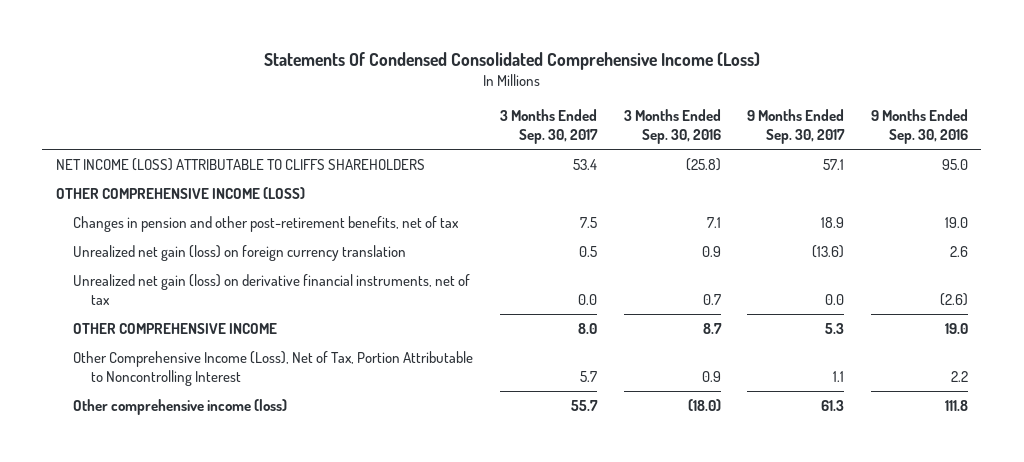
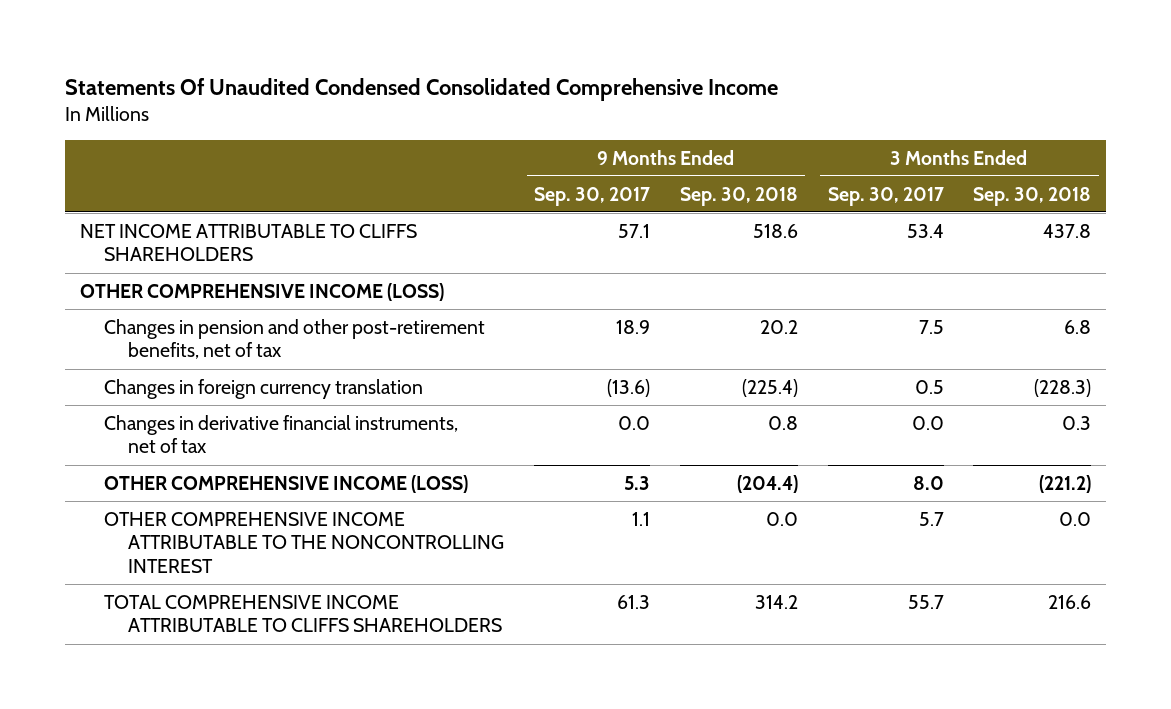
- Statements Of Condensed Consolidated Comprehensive Income (Loss)
+ Statements Of Unaudited Condensed Consolidated Comprehensive Income
- | 3 Months Ended Sep. 30, 2017 | 3 Months Ended Sep. 30, 2016 | 9 Months Ended Sep. 30, 2017 | 9 Months Ended Sep. 30, 2016
+ | 9 Months Ended Sep. 30, 2017 | 9 Months Ended Sep. 30, 2018 | 3 Months Ended Sep. 30, 2017 | 3 Months Ended Sep. 30, 2018
- NET INCOME (LOSS) ATTRIBUTABLE TO CLIFFS SHAREHOLDERS | 53.4 | (25.8) | 57.1 | 95.0
+ NET INCOME ATTRIBUTABLE TO CLIFFS SHAREHOLDERS | 57.1 | 518.6 | 53.4 | 437.8
- Unrealized net gain (loss) on foreign currency translation | 0.5 | 0.9 | (13.6) | 2.6
- Unrealized net gain (loss) on derivative financial instruments, net of tax | 0.0 | 0.7 | 0.0 | (2.6)
- OTHER COMPREHENSIVE INCOME | 8.0 | 8.7 | 5.3 | 19.0
- Other Comprehensive Income (Loss), Net of Tax, Portion Attributable to Noncontrolling Interest | 5.7 | 0.9 | 1.1 | 2.2
- Other comprehensive income (loss) | 55.7 | (18.0) | 61.3 | 111.8
+ Changes in foreign currency translation | (13.6) | (225.4) | 0.5 | (228.3)
+ Changes in derivative financial instruments, net of tax | 0.0 | 0.8 | 0.0 | 0.3
+ OTHER COMPREHENSIVE INCOME (LOSS) | 5.3 | (204.4) | 8.0 | (221.2)
+ OTHER COMPREHENSIVE INCOME ATTRIBUTABLE TO THE NONCONTROLLING INTEREST | 1.1 | 0.0 | 5.7 | 0.0
+ TOTAL COMPREHENSIVE INCOME ATTRIBUTABLE TO CLIFFS SHAREHOLDERS | 61.3 | 314.2 | 55.7 | 216.6

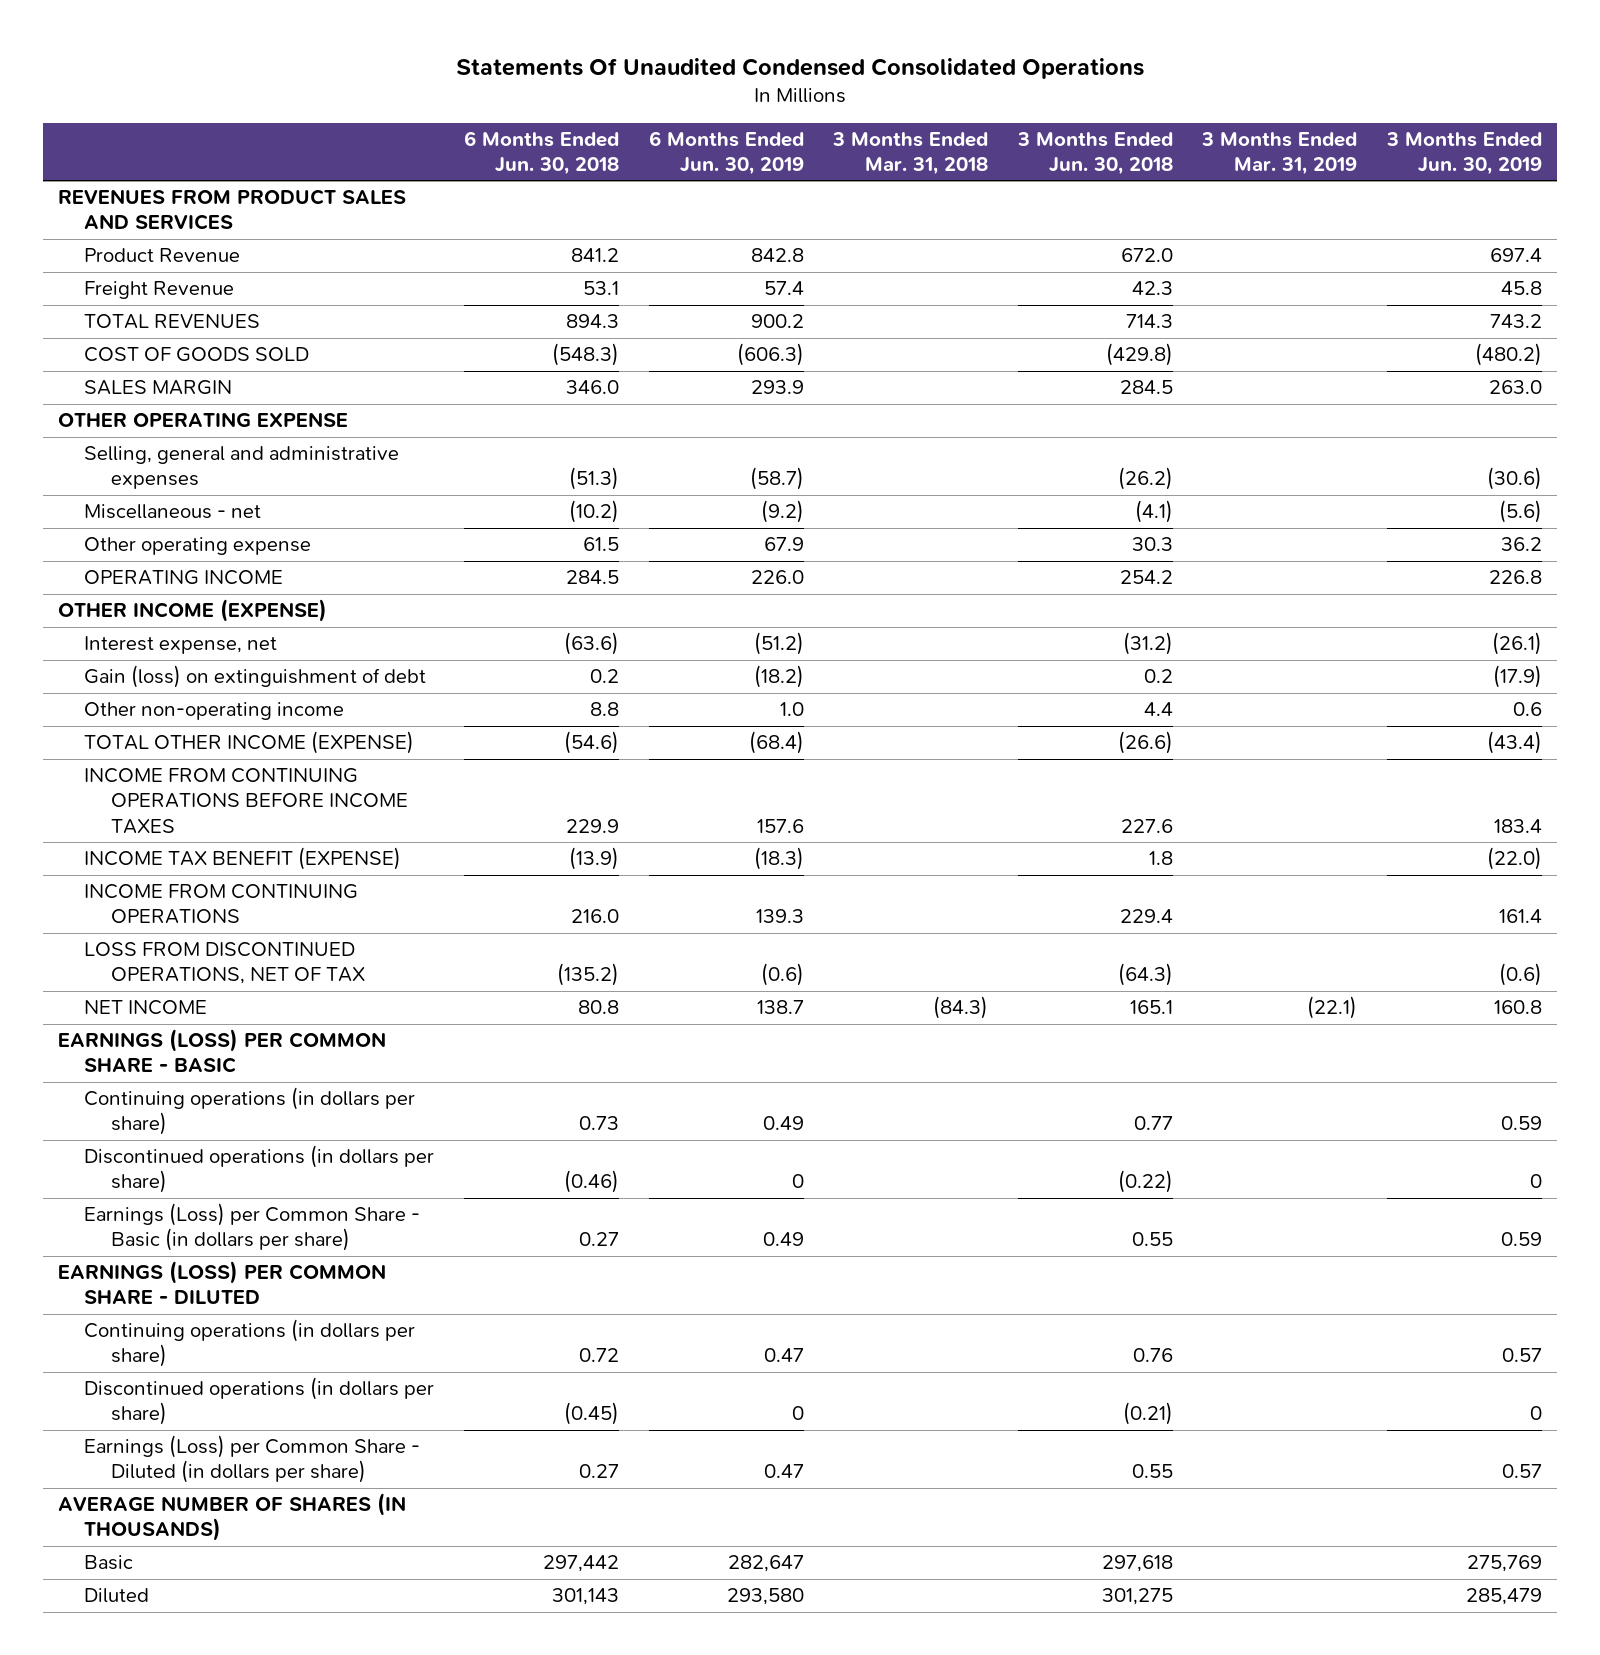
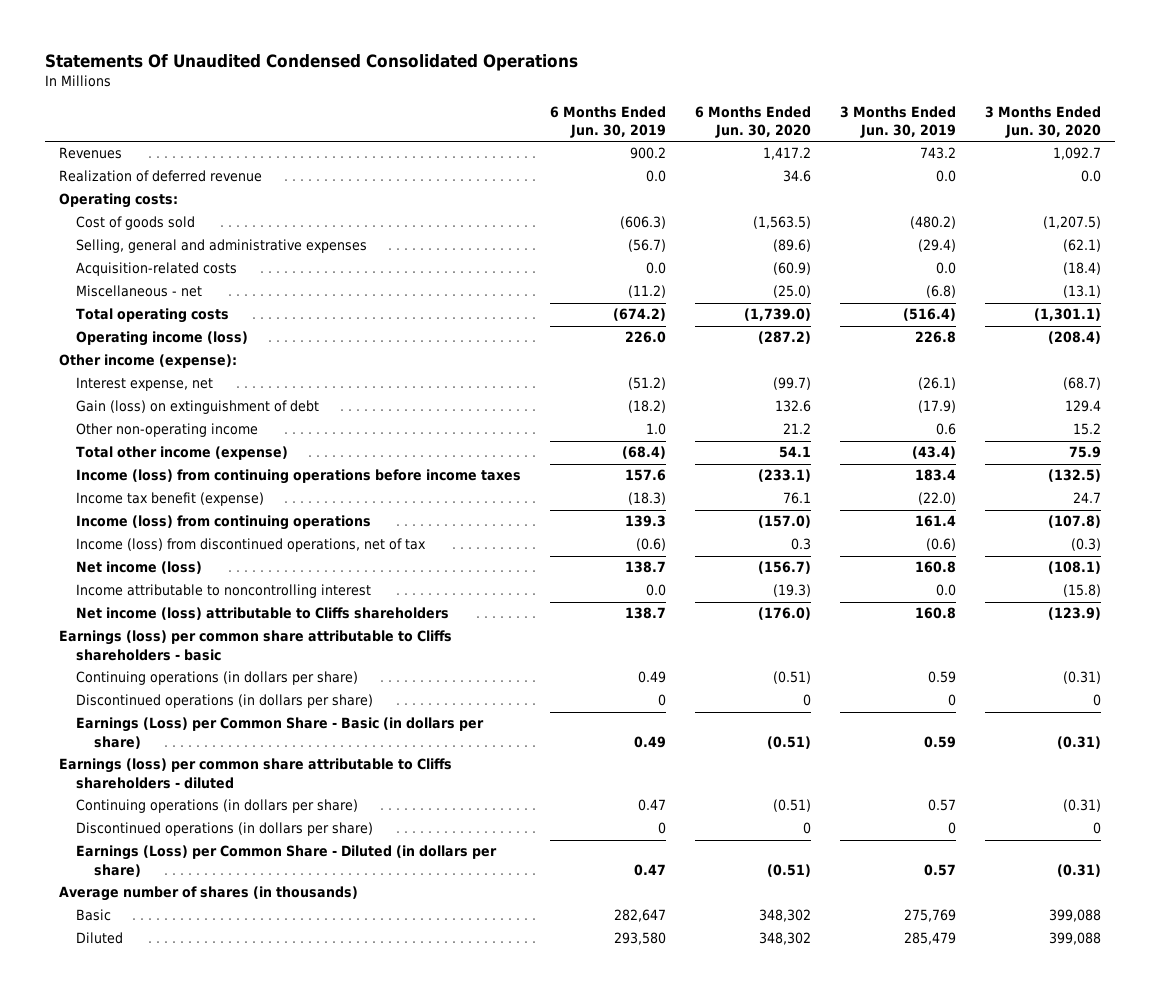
- | 6 Months Ended Jun. 30, 2018 | 6 Months Ended Jun. 30, 2019 | 3 Months Ended Mar. 31, 2018 | 3 Months Ended Jun. 30, 2018 | 3 Months Ended Mar. 31, 2019 | 3 Months Ended Jun. 30, 2019
+ | 6 Months Ended Jun. 30, 2019 | 6 Months Ended Jun. 30, 2020 | 3 Months Ended Jun. 30, 2019 | 3 Months Ended Jun. 30, 2020
- REVENUES FROM PRODUCT SALES AND SERVICES
- Product Revenue | 841.2 | 842.8 | | 672.0 | | 697.4
- Freight Revenue | 53.1 | 57.4 | | 42.3 | | 45.8
- TOTAL REVENUES | 894.3 | 900.2 | | 714.3 | | 743.2
- COST OF GOODS SOLD | (548.3) | (606.3) | | (429.8) | | (480.2)
- SALES MARGIN | 346.0 | 293.9 | | 284.5 | | 263.0
- OTHER OPERATING EXPENSE
- Selling, general and administrative expenses | (51.3) | (58.7) | | (26.2) | | (30.6)
- Miscellaneous - net | (10.2) | (9.2) | | (4.1) | | (5.6)
- Other operating expense | 61.5 | 67.9 | | 30.3 | | 36.2
- OPERATING INCOME | 284.5 | 226.0 | | 254.2 | | 226.8
- OTHER INCOME (EXPENSE)
+ Revenues | 900.2 | 1,417.2 | 743.2 | 1,092.7
+ Realization of deferred revenue | 0.0 | 34.6 | 0.0 | 0.0
+ Operating costs:
+ Cost of goods sold | (606.3) | (1,563.5) | (480.2) | (1,207.5)
+ Selling, general and administrative expenses | (56.7) | (89.6) | (29.4) | (62.1)
+ Acquisition-related costs | 0.0 | (60.9) | 0.0 | (18.4)
+ Miscellaneous - net | (11.2) | (25.0) | (6.8) | (13.1)
+ Total operating costs | (674.2) | (1,739.0) | (516.4) | (1,301.1)
+ Operating income (loss) | 226.0 | (287.2) | 226.8 | (208.4)
+ Other income (expense):
- TOTAL OTHER INCOME (EXPENSE) | (54.6) | (68.4) | | (26.6) | | (43.4)
- INCOME FROM CONTINUING OPERATIONS BEFORE INCOME TAXES | 229.9 | 157.6 | | 227.6 | | 183.4
- INCOME TAX BENEFIT (EXPENSE) | (13.9) | (18.3) | | 1.8 | | (22.0)
- INCOME FROM CONTINUING OPERATIONS | 216.0 | 139.3 | | 229.4 | | 161.4
- LOSS FROM DISCONTINUED OPERATIONS, NET OF TAX | (135.2) | (0.6) | | (64.3) | | (0.6)
- NET INCOME | 80.8 | 138.7 | (84.3) | 165.1 | (22.1) | 160.8
- EARNINGS (LOSS) PER COMMON SHARE - BASIC
+ Total other income (expense) | (68.4) | 54.1 | (43.4) | 75.9
+ Income (loss) from continuing operations before income taxes | 157.6 | (233.1) | 183.4 | (132.5)
+ Income tax benefit (expense) | (18.3) | 76.1 | (22.0) | 24.7
+ Income (loss) from continuing operations | 139.3 | (157.0) | 161.4 | (107.8)
+ Income (loss) from discontinued operations, net of tax | (0.6) | 0.3 | (0.6) | (0.3)
+ Net income (loss) | 138.7 | (156.7) | 160.8 | (108.1)
+ Income attributable to noncontrolling interest | 0.0 | (19.3) | 0.0 | (15.8)
+ Net income (loss) attributable to Cliffs shareholders | 138.7 | (176.0) | 160.8 | (123.9)
+ Earnings (loss) per common share attributable to Cliffs shareholders - basic
- EARNINGS (LOSS) PER COMMON SHARE - DILUTED
+ Earnings (loss) per common share attributable to Cliffs shareholders - diluted
- AVERAGE NUMBER OF SHARES (IN THOUSANDS)
+ Average number of shares (in thousands)

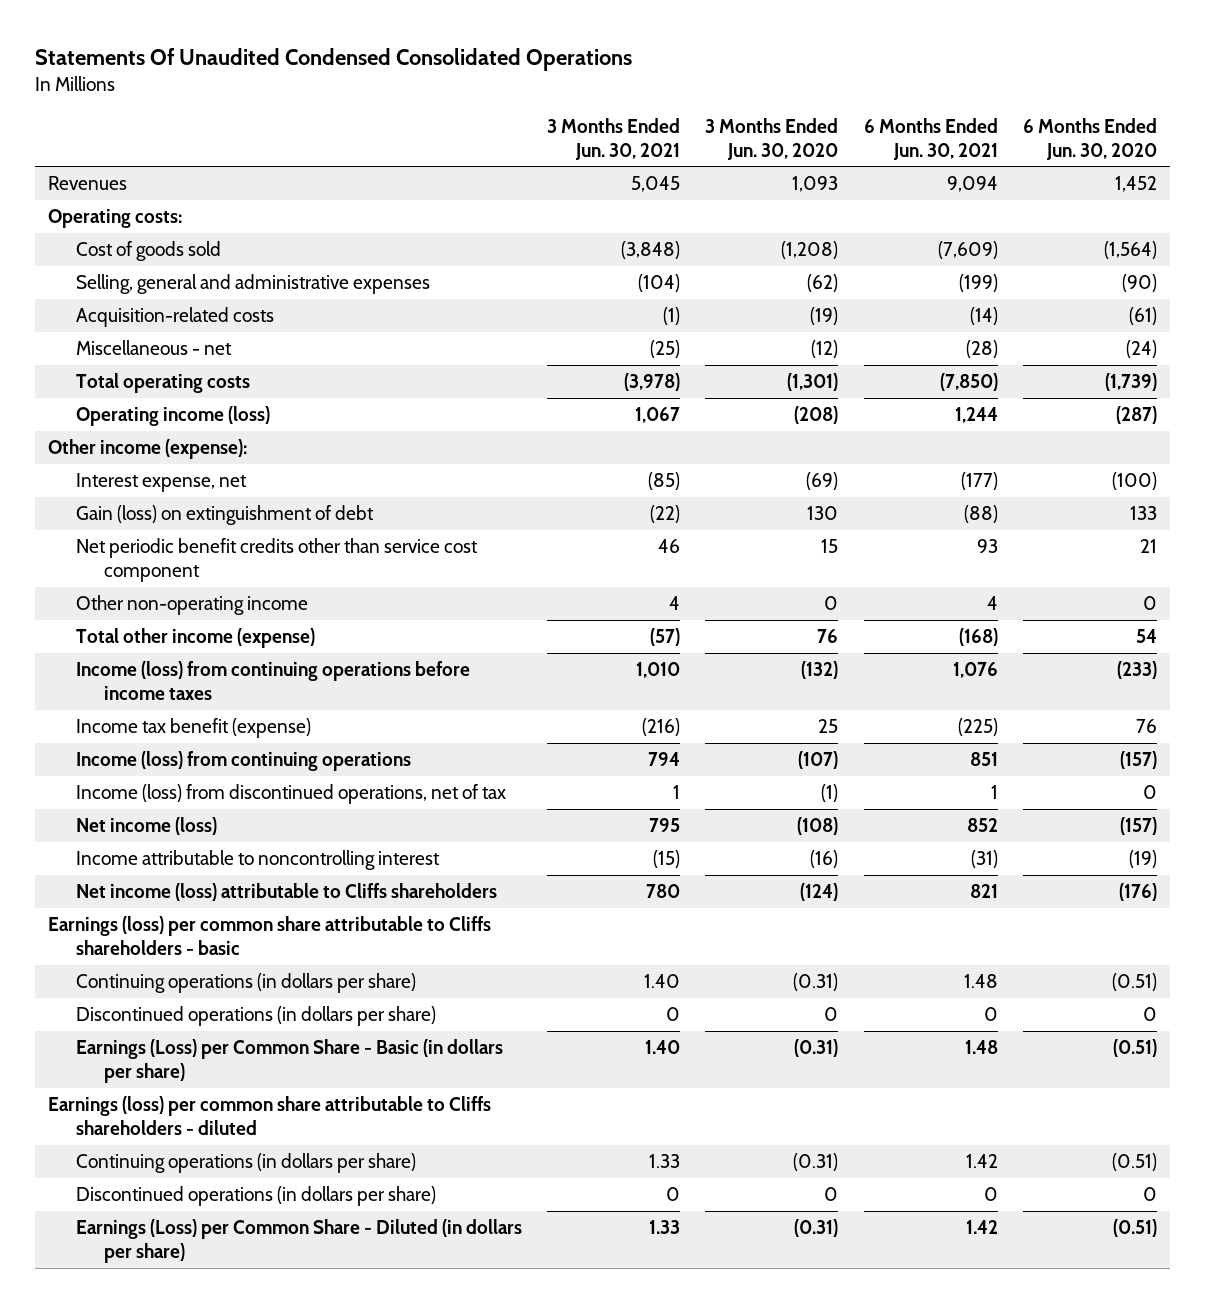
- | 6 Months Ended Jun. 30, 2019 | 6 Months Ended Jun. 30, 2020 | 3 Months Ended Jun. 30, 2019 | 3 Months Ended Jun. 30, 2020
+ | 3 Months Ended Jun. 30, 2021 | 3 Months Ended Jun. 30, 2020 | 6 Months Ended Jun. 30, 2021 | 6 Months Ended Jun. 30, 2020
- Revenues | 900.2 | 1,417.2 | 743.2 | 1,092.7
- Realization of deferred revenue | 0.0 | 34.6 | 0.0 | 0.0
+ Revenues | 5,045 | 1,093 | 9,094 | 1,452
- Cost of goods sold | (606.3) | (1,563.5) | (480.2) | (1,207.5)
- Selling, general and administrative expenses | (56.7) | (89.6) | (29.4) | (62.1)
- Acquisition-related costs | 0.0 | (60.9) | 0.0 | (18.4)
- Miscellaneous - net | (11.2) | (25.0) | (6.8) | (13.1)
- Total operating costs | (674.2) | (1,739.0) | (516.4) | (1,301.1)
- Operating income (loss) | 226.0 | (287.2) | 226.8 | (208.4)
+ Cost of goods sold | (3,848) | (1,208) | (7,609) | (1,564)
+ Selling, general and administrative expenses | (104) | (62) | (199) | (90)
+ Acquisition-related costs | (1) | (19) | (14) | (61)
+ Miscellaneous - net | (25) | (12) | (28) | (24)
+ Total operating costs | (3,978) | (1,301) | (7,850) | (1,739)
+ Operating income (loss) | 1,067 | (208) | 1,244 | (287)
- Interest expense, net | (51.2) | (99.7) | (26.1) | (68.7)
- Gain (loss) on extinguishment of debt | (18.2) | 132.6 | (17.9) | 129.4
- Other non-operating income | 1.0 | 21.2 | 0.6 | 15.2
- Total other income (expense) | (68.4) | 54.1 | (43.4) | 75.9
- Income (loss) from continuing operations before income taxes | 157.6 | (233.1) | 183.4 | (132.5)
- Income tax benefit (expense) | (18.3) | 76.1 | (22.0) | 24.7
- Income (loss) from continuing operations | 139.3 | (157.0) | 161.4 | (107.8)
- Income (loss) from discontinued operations, net of tax | (0.6) | 0.3 | (0.6) | (0.3)
- Net income (loss) | 138.7 | (156.7) | 160.8 | (108.1)
- Income attributable to noncontrolling interest | 0.0 | (19.3) | 0.0 | (15.8)
- Net income (loss) attributable to Cliffs shareholders | 138.7 | (176.0) | 160.8 | (123.9)
+ Interest expense, net | (85) | (69) | (177) | (100)
+ Gain (loss) on extinguishment of debt | (22) | 130 | (88) | 133
+ Net periodic benefit credits other than service cost component | 46 | 15 | 93 | 21
+ Other non-operating income | 4 | 0 | 4 | 0
+ Total other income (expense) | (57) | 76 | (168) | 54
+ Income (loss) from continuing operations before income taxes | 1,010 | (132) | 1,076 | (233)
+ Income tax benefit (expense) | (216) | 25 | (225) | 76
+ Income (loss) from continuing operations | 794 | (107) | 851 | (157)
+ Income (loss) from discontinued operations, net of tax | 1 | (1) | 1 | 0
+ Net income (loss) | 795 | (108) | 852 | (157)
+ Income attributable to noncontrolling interest | (15) | (16) | (31) | (19)
+ Net income (loss) attributable to Cliffs shareholders | 780 | (124) | 821 | (176)
- Average number of shares (in thousands)
- Basic | 282,647 | 348,302 | 275,769 | 399,088
- Diluted | 293,580 | 348,302 | 285,479 | 399,088

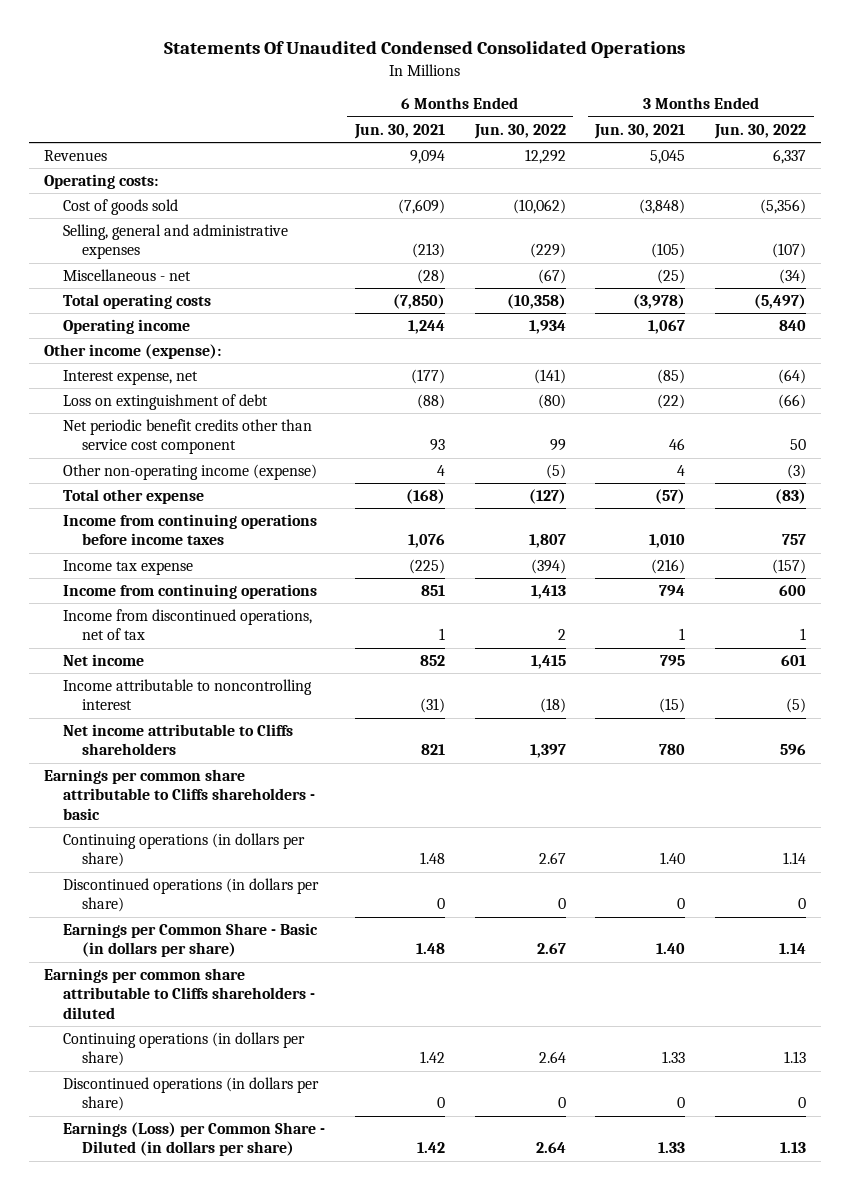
- | 3 Months Ended Jun. 30, 2021 | 3 Months Ended Jun. 30, 2020 | 6 Months Ended Jun. 30, 2021 | 6 Months Ended Jun. 30, 2020
+ | 6 Months Ended Jun. 30, 2021 | 6 Months Ended Jun. 30, 2022 | 3 Months Ended Jun. 30, 2021 | 3 Months Ended Jun. 30, 2022
- Selling, general and administrative expenses | (104) | (62) | (199) | (90)
- Acquisition-related costs | (1) | (19) | (14) | (61)
+ Selling, general and administrative expenses | (213) | (229) | (105) | (107)
- Operating income (loss) | 1,067 | (208) | 1,244 | (287)
+ Operating income | 1,244 | 1,934 | 1,067 | 840
- Gain (loss) on extinguishment of debt | (22) | 130 | (88) | 133
+ Loss on extinguishment of debt | (88) | (80) | (22) | (66)
- Other non-operating income | 4 | 0 | 4 | 0
- Total other income (expense) | (57) | 76 | (168) | 54
- Income (loss) from continuing operations before income taxes | 1,010 | (132) | 1,076 | (233)
- Income tax benefit (expense) | (216) | 25 | (225) | 76
- Income (loss) from continuing operations | 794 | (107) | 851 | (157)
- Income (loss) from discontinued operations, net of tax | 1 | (1) | 1 | 0
- Net income (loss) | 795 | (108) | 852 | (157)
+ Other non-operating income (expense) | 4 | (5) | 4 | (3)
+ Total other expense | (168) | (127) | (57) | (83)
+ Income from continuing operations before income taxes | 1,076 | 1,807 | 1,010 | 757
+ Income tax expense | (225) | (394) | (216) | (157)
+ Income from continuing operations | 851 | 1,413 | 794 | 600
+ Income from discontinued operations, net of tax | 1 | 2 | 1 | 1
+ Net income | 852 | 1,415 | 795 | 601
- Net income (loss) attributable to Cliffs shareholders | 780 | (124) | 821 | (176)
- Earnings (loss) per common share attributable to Cliffs shareholders - basic
+ Net income attributable to Cliffs shareholders | 821 | 1,397 | 780 | 596
+ Earnings per common share attributable to Cliffs shareholders - basic
- Earnings (Loss) per Common Share - Basic (in dollars per share) | 1.40 | (0.31) | 1.48 | (0.51)
- Earnings (loss) per common share attributable to Cliffs shareholders - diluted
+ Earnings per Common Share - Basic (in dollars per share) | 1.48 | 2.67 | 1.40 | 1.14
+ Earnings per common share attributable to Cliffs shareholders - diluted

